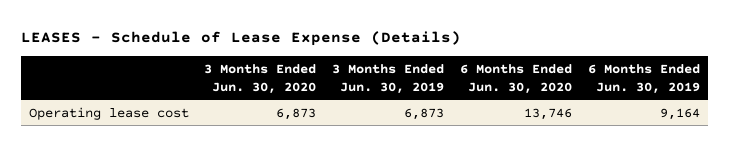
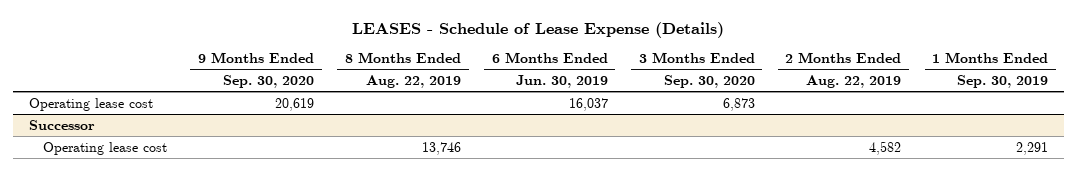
- | 3 Months Ended Jun. 30, 2020 | 3 Months Ended Jun. 30, 2019 | 6 Months Ended Jun. 30, 2020 | 6 Months Ended Jun. 30, 2019
+ | 9 Months Ended Sep. 30, 2020 | 8 Months Ended Aug. 22, 2019 | 6 Months Ended Jun. 30, 2019 | 3 Months Ended Sep. 30, 2020 | 2 Months Ended Aug. 22, 2019 | 1 Months Ended Sep. 30, 2019
- Operating lease cost | 6,873 | 6,873 | 13,746 | 9,164
+ Operating lease cost | 20,619 | | 16,037 | 6,873 | |
+ Successor
+ Operating lease cost | | 13,746 | | | 4,582 | 2,291

